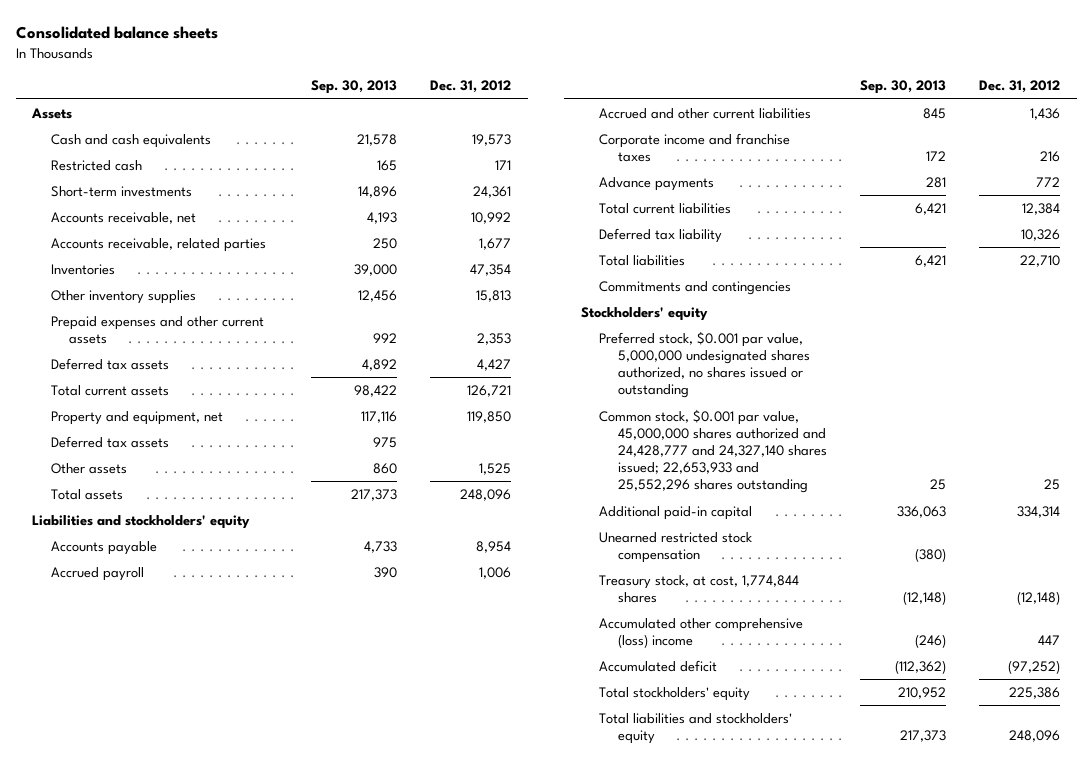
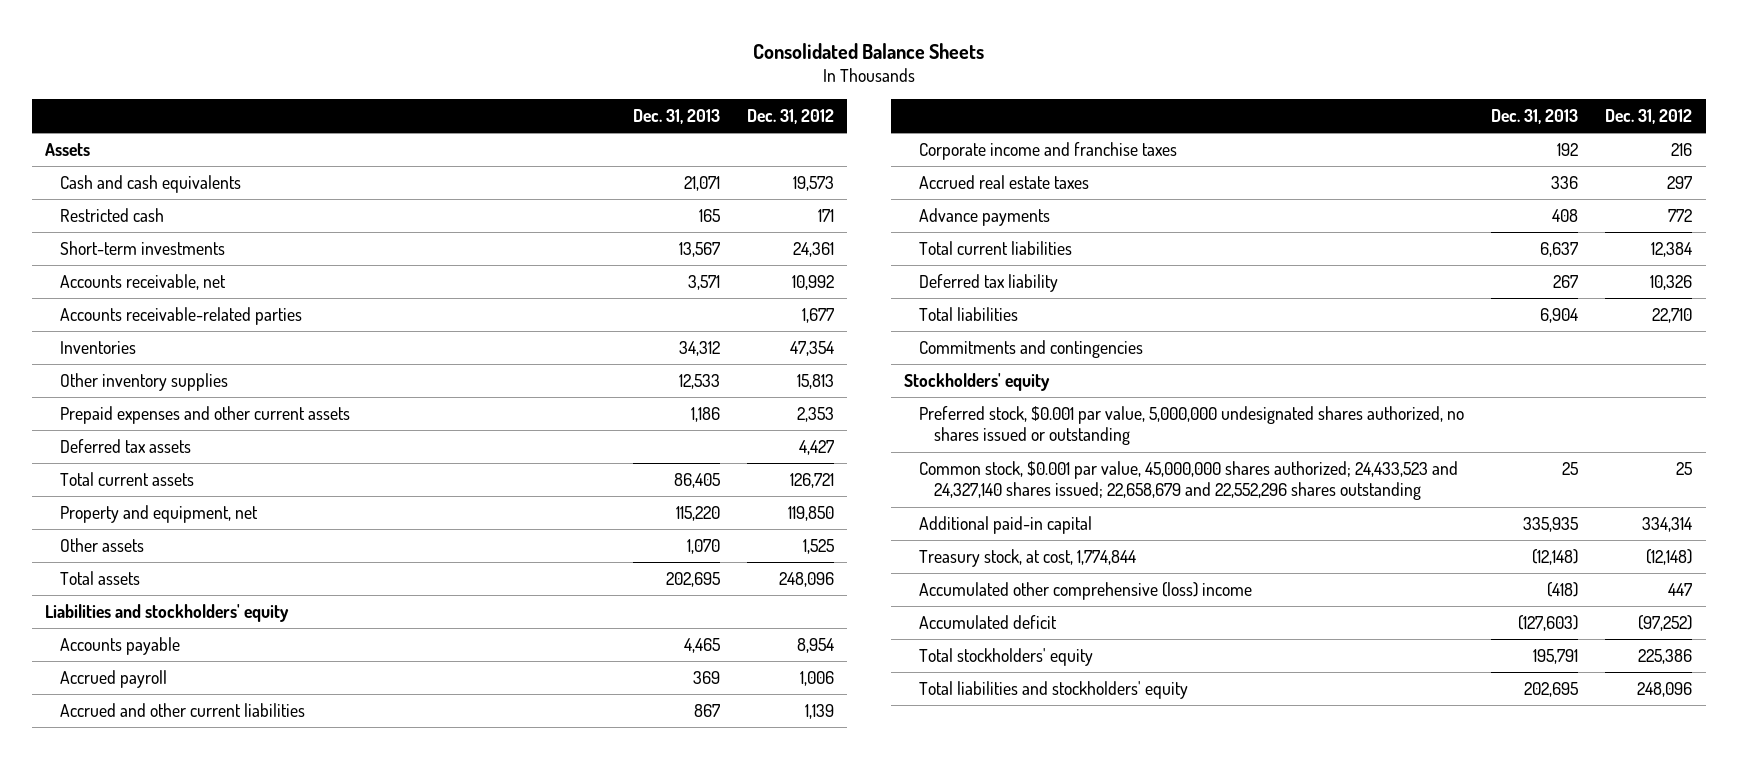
- Consolidated balance sheets
+ Consolidated Balance Sheets
- | Sep. 30, 2013 | Dec. 31, 2012
+ | Dec. 31, 2013 | Dec. 31, 2012
- Accounts receivable, related parties | 250 | 1,677
+ Accounts receivable-related parties | | 1,677
- Deferred tax assets | 975 |
- Accrued and other current liabilities | 845 | 1,436
+ Accrued and other current liabilities | 867 | 1,139
+ Accrued real estate taxes | 336 | 297
- Common stock, $0.001 par value, 45,000,000 shares authorized and 24,428,777 and 24,327,140 shares issued; 22,653,933 and 25,552,296 shares outstanding | 25 | 25
+ Common stock, $0.001 par value, 45,000,000 shares authorized; 24,433,523 and 24,327,140 shares issued; 22,658,679 and 22,552,296 shares outstanding | 25 | 25
- Unearned restricted stock compensation | (380) |
- Treasury stock, at cost, 1,774,844 shares | (12,148) | (12,148)
+ Treasury stock, at cost, 1,774,844 | (12,148) | (12,148)

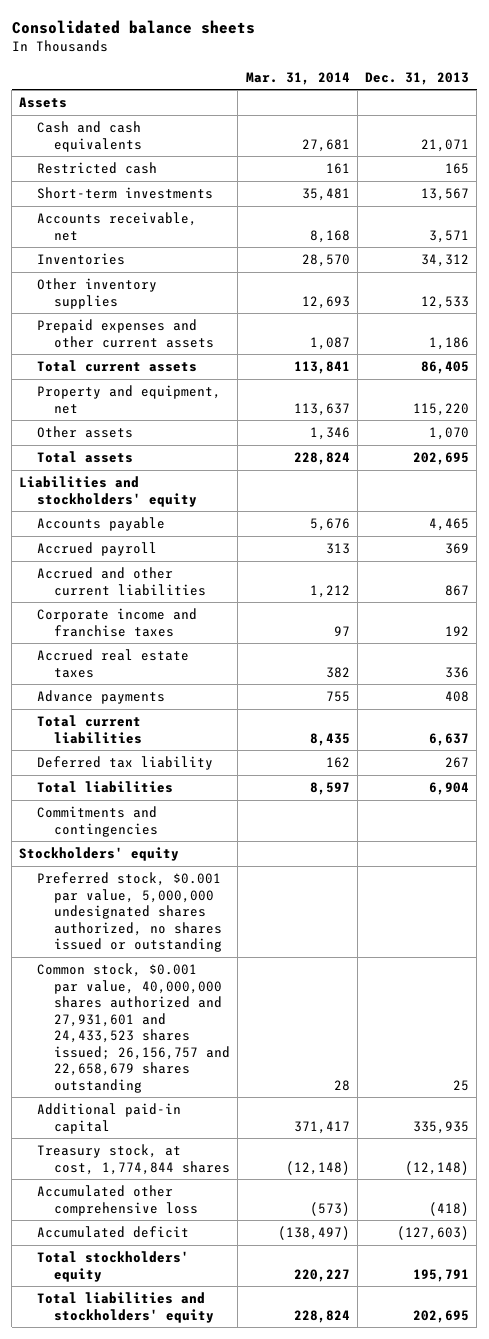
- Consolidated Balance Sheets
+ Consolidated balance sheets
- | Dec. 31, 2013 | Dec. 31, 2012
+ | Mar. 31, 2014 | Dec. 31, 2013
- Accounts receivable-related parties | | 1,677
- Deferred tax assets | | 4,427
- Common stock, $0.001 par value, 45,000,000 shares authorized; 24,433,523 and 24,327,140 shares issued; 22,658,679 and 22,552,296 shares outstanding | 25 | 25
+ Common stock, $0.001 par value, 40,000,000 shares authorized and 27,931,601 and 24,433,523 shares issued; 26,156,757 and 22,658,679 shares outstanding | 28 | 25
- Treasury stock, at cost, 1,774,844 | (12,148) | (12,148)
- Accumulated other comprehensive (loss) income | (418) | 447
+ Treasury stock, at cost, 1,774,844 shares | (12,148) | (12,148)
+ Accumulated other comprehensive loss | (573) | (418)

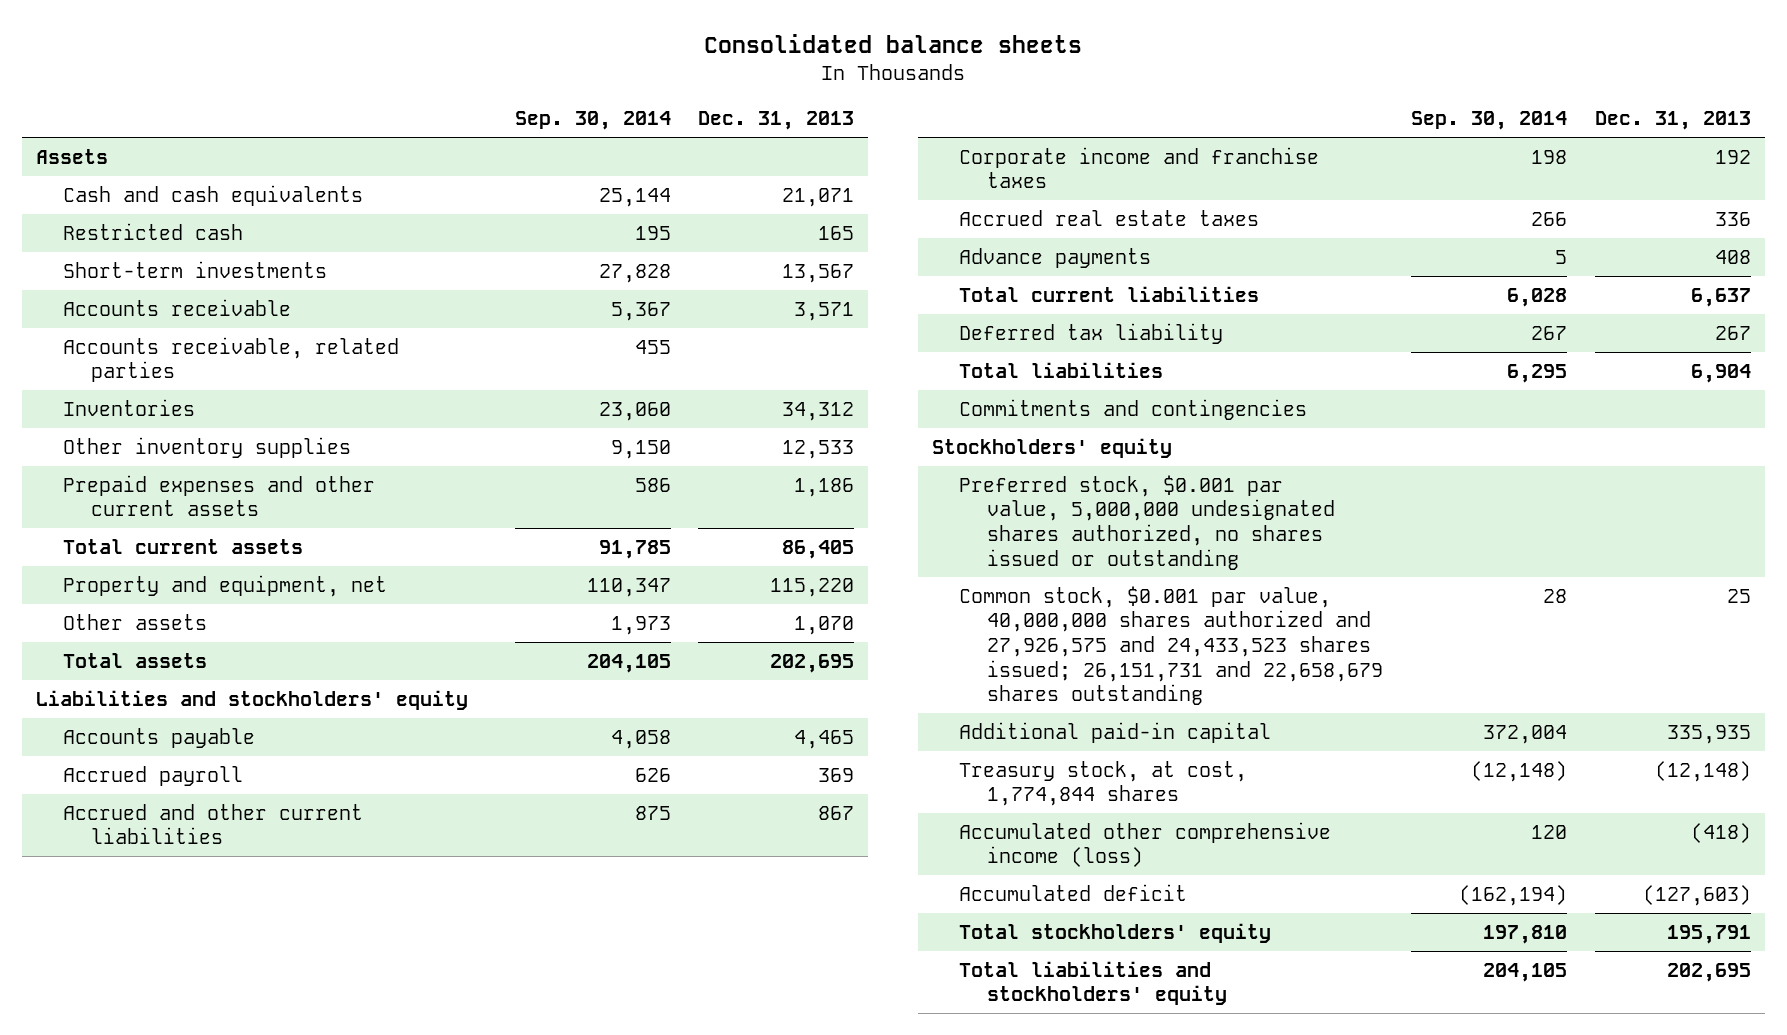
- | Mar. 31, 2014 | Dec. 31, 2013
+ | Sep. 30, 2014 | Dec. 31, 2013
- Accounts receivable, net | 8,168 | 3,571
+ Accounts receivable | 5,367 | 3,571
+ Accounts receivable, related parties | 455 |
- Common stock, $0.001 par value, 40,000,000 shares authorized and 27,931,601 and 24,433,523 shares issued; 26,156,757 and 22,658,679 shares outstanding | 28 | 25
+ Common stock, $0.001 par value, 40,000,000 shares authorized and 27,926,575 and 24,433,523 shares issued; 26,151,731 and 22,658,679 shares outstanding | 28 | 25
- Accumulated other comprehensive loss | (573) | (418)
+ Accumulated other comprehensive income (loss) | 120 | (418)

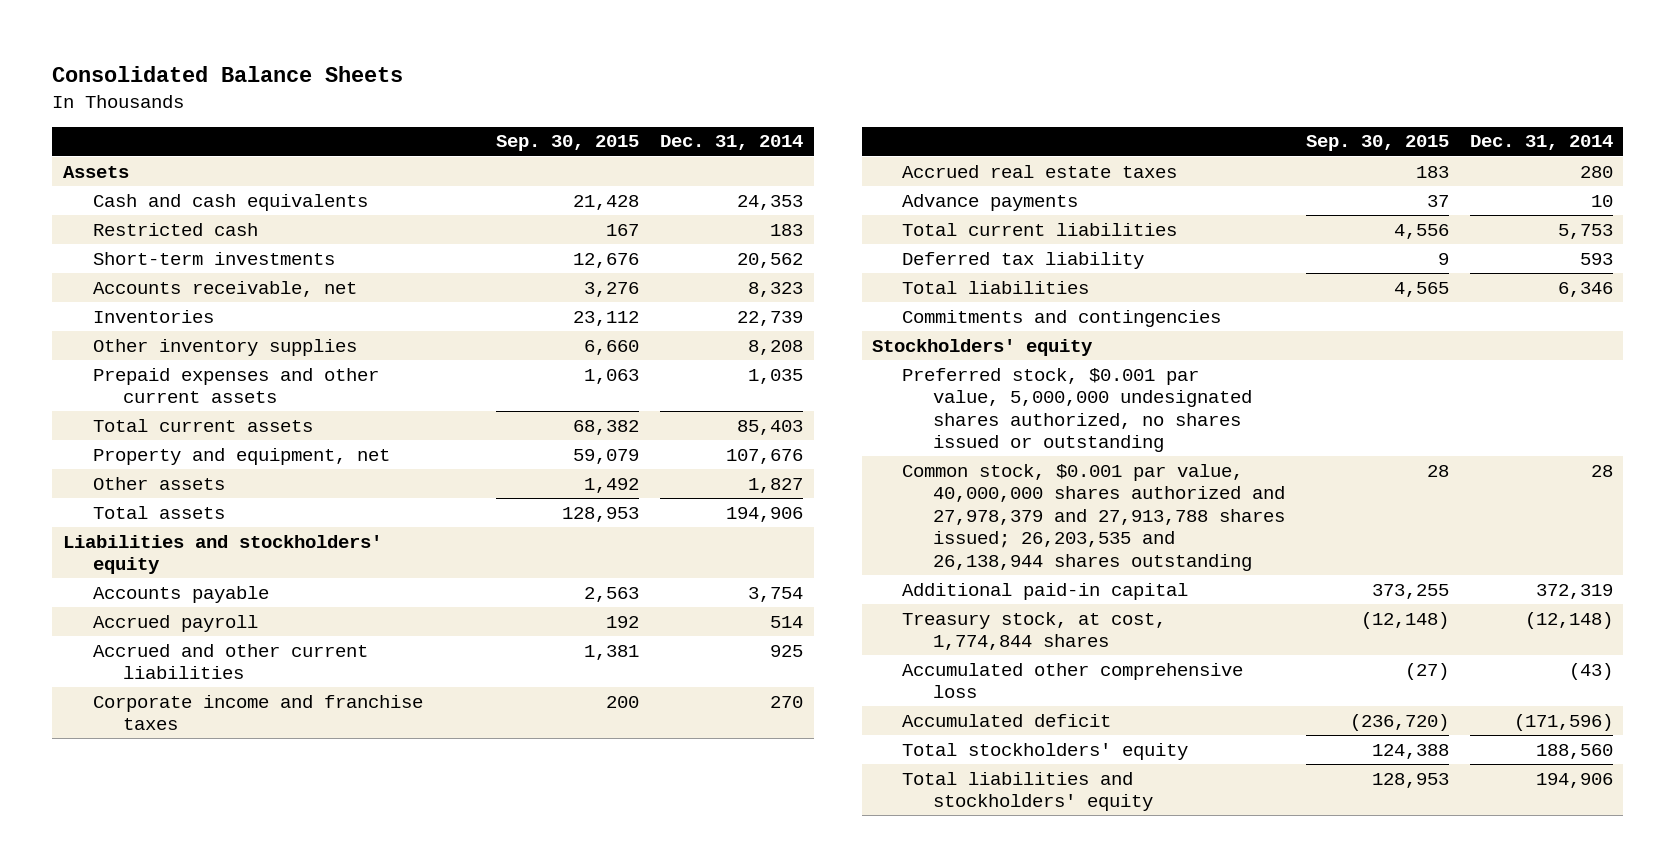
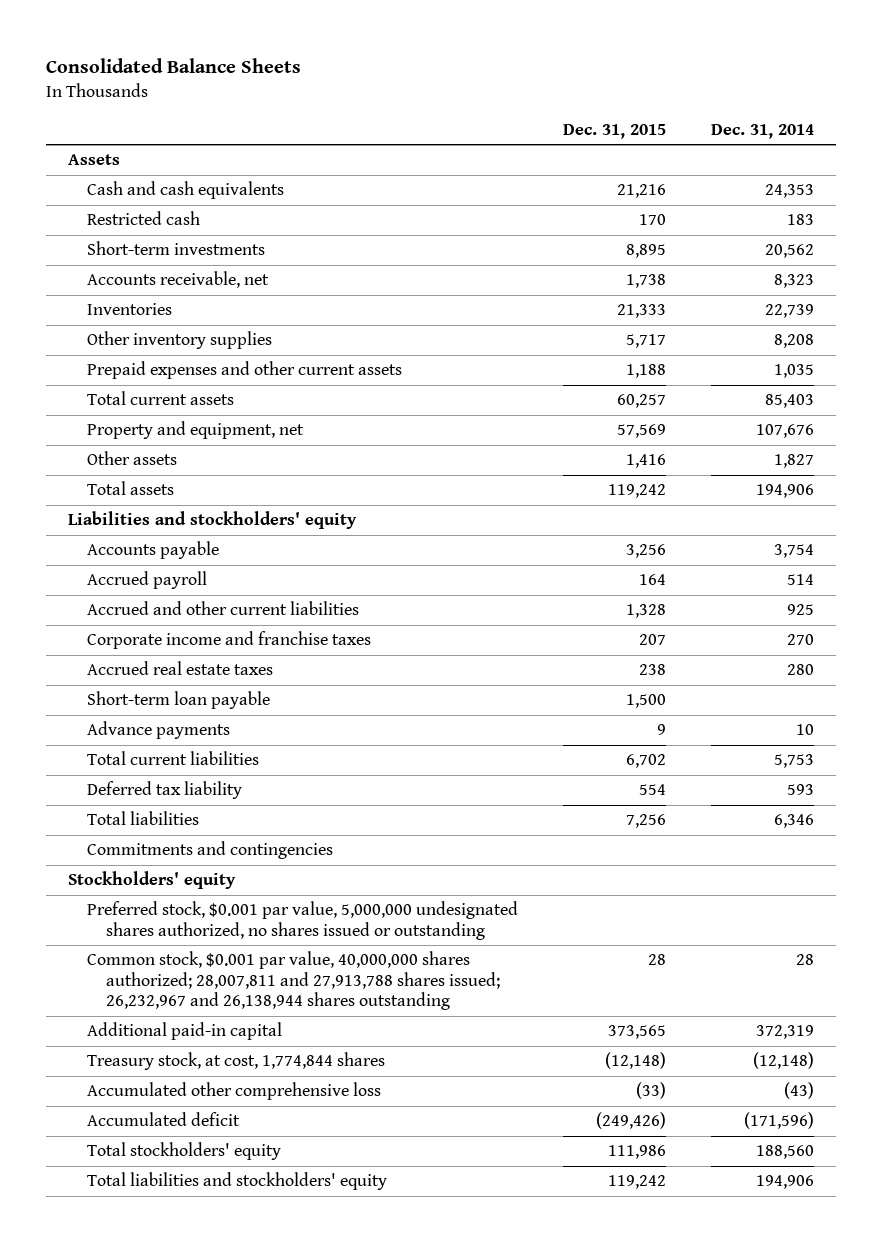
- | Sep. 30, 2015 | Dec. 31, 2014
+ | Dec. 31, 2015 | Dec. 31, 2014
+ Short-term loan payable | 1,500 |
- Common stock, $0.001 par value, 40,000,000 shares authorized and 27,978,379 and 27,913,788 shares issued; 26,203,535 and 26,138,944 shares outstanding | 28 | 28
+ Common stock, $0.001 par value, 40,000,000 shares authorized; 28,007,811 and 27,913,788 shares issued; 26,232,967 and 26,138,944 shares outstanding | 28 | 28

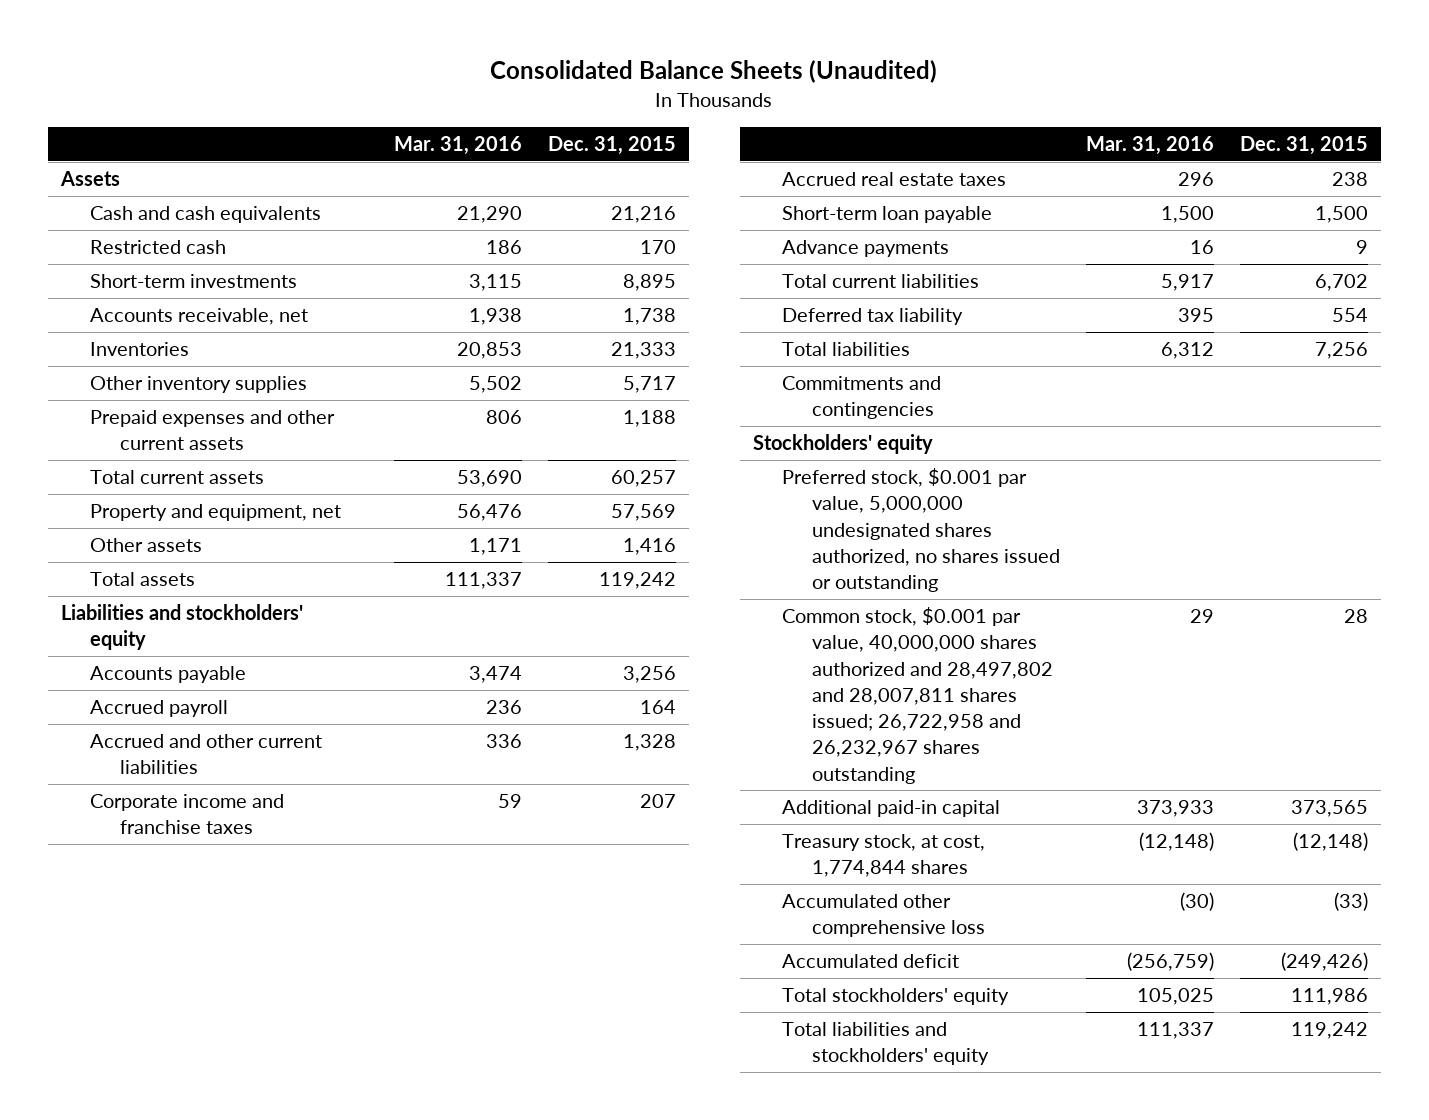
- Consolidated Balance Sheets
+ Consolidated Balance Sheets (Unaudited)
- | Dec. 31, 2015 | Dec. 31, 2014
+ | Mar. 31, 2016 | Dec. 31, 2015
- Common stock, $0.001 par value, 40,000,000 shares authorized; 28,007,811 and 27,913,788 shares issued; 26,232,967 and 26,138,944 shares outstanding | 28 | 28
+ Common stock, $0.001 par value, 40,000,000 shares authorized and 28,497,802 and 28,007,811 shares issued; 26,722,958 and 26,232,967 shares outstanding | 29 | 28

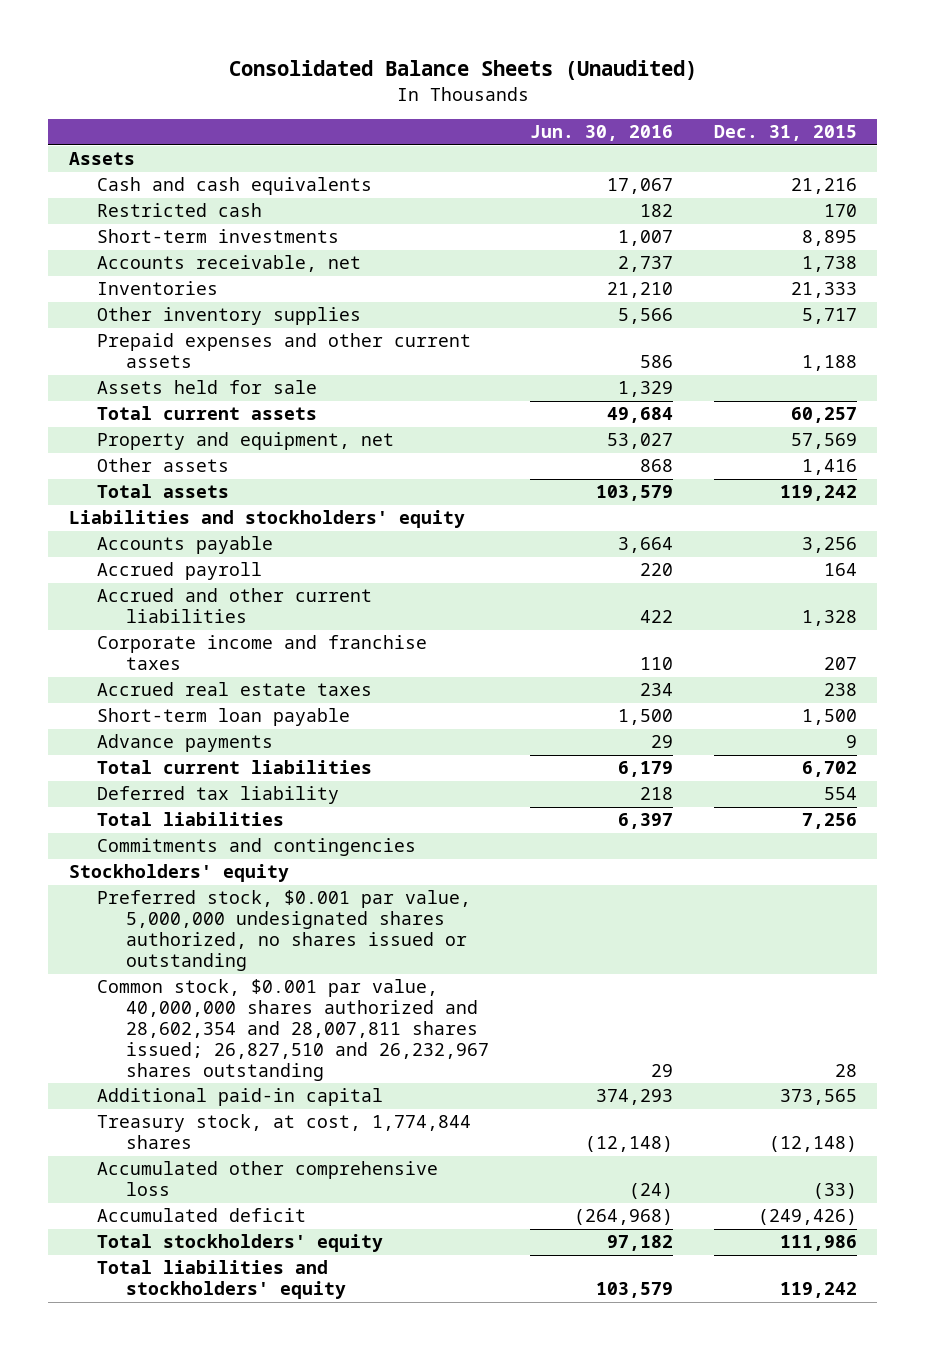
- | Mar. 31, 2016 | Dec. 31, 2015
+ | Jun. 30, 2016 | Dec. 31, 2015
+ Assets held for sale | 1,329 |
- Common stock, $0.001 par value, 40,000,000 shares authorized and 28,497,802 and 28,007,811 shares issued; 26,722,958 and 26,232,967 shares outstanding | 29 | 28
+ Common stock, $0.001 par value, 40,000,000 shares authorized and 28,602,354 and 28,007,811 shares issued; 26,827,510 and 26,232,967 shares outstanding | 29 | 28

